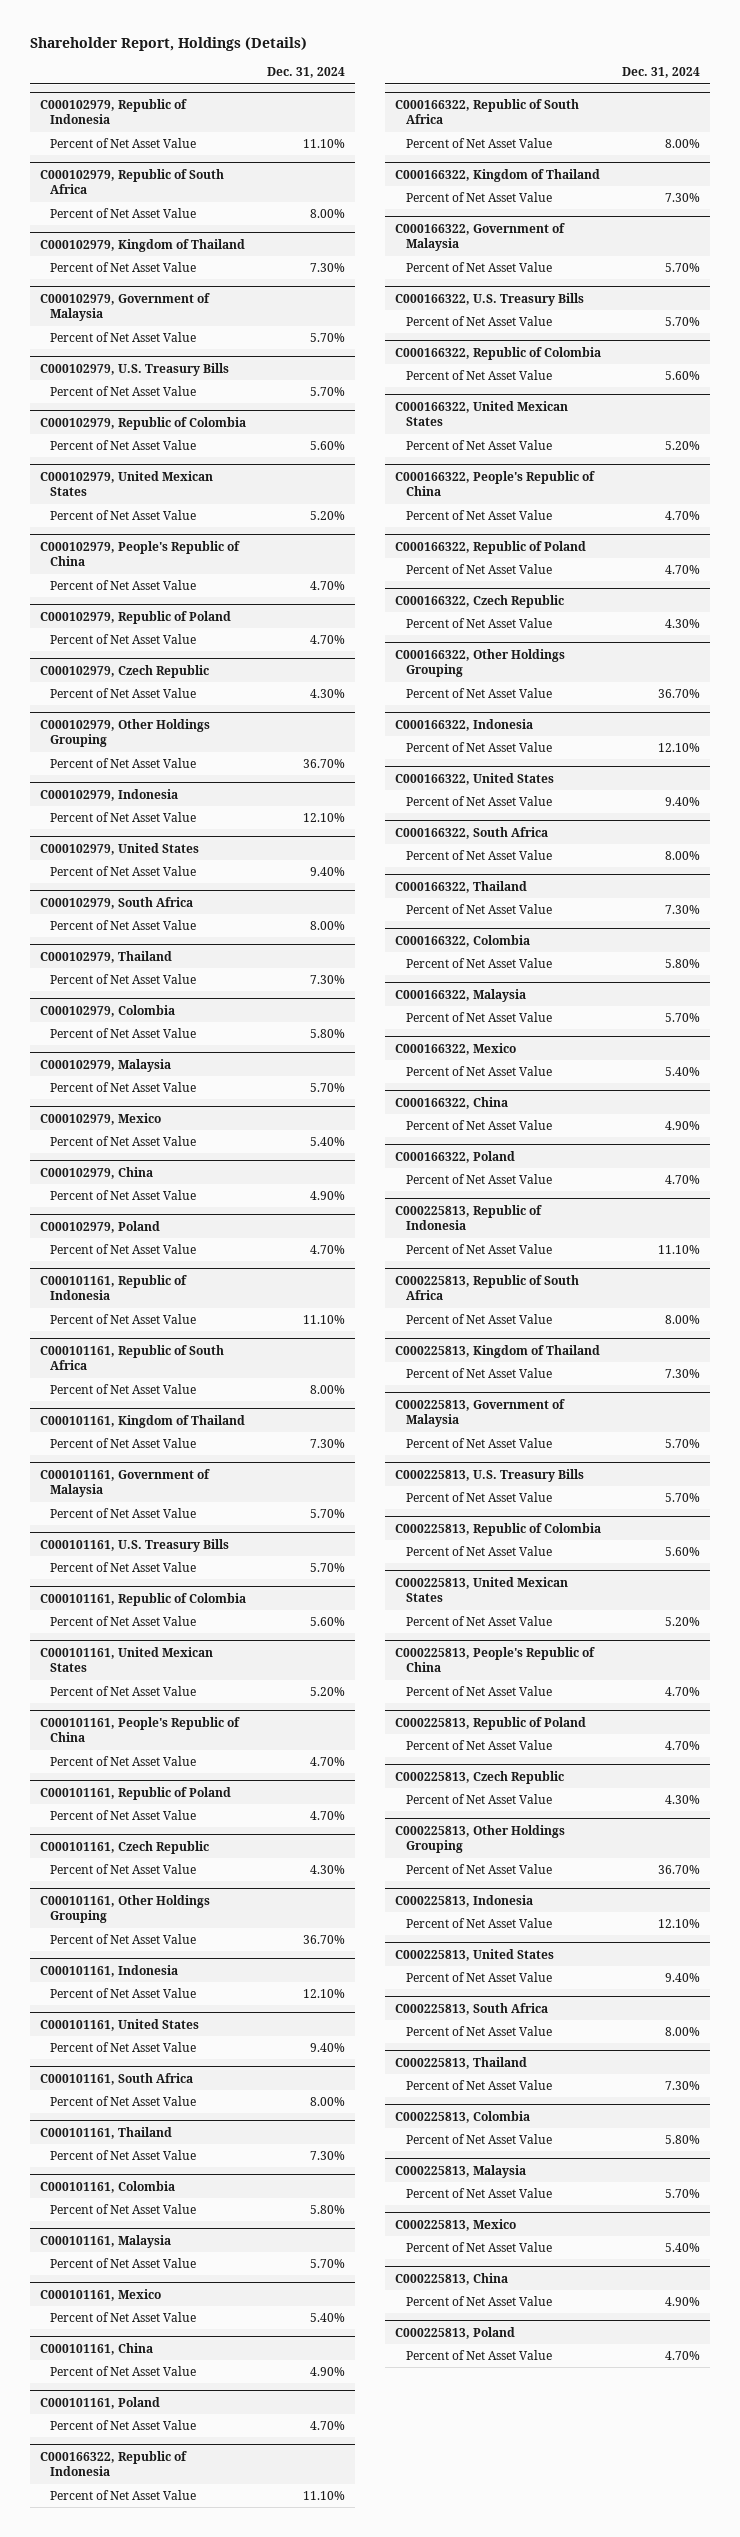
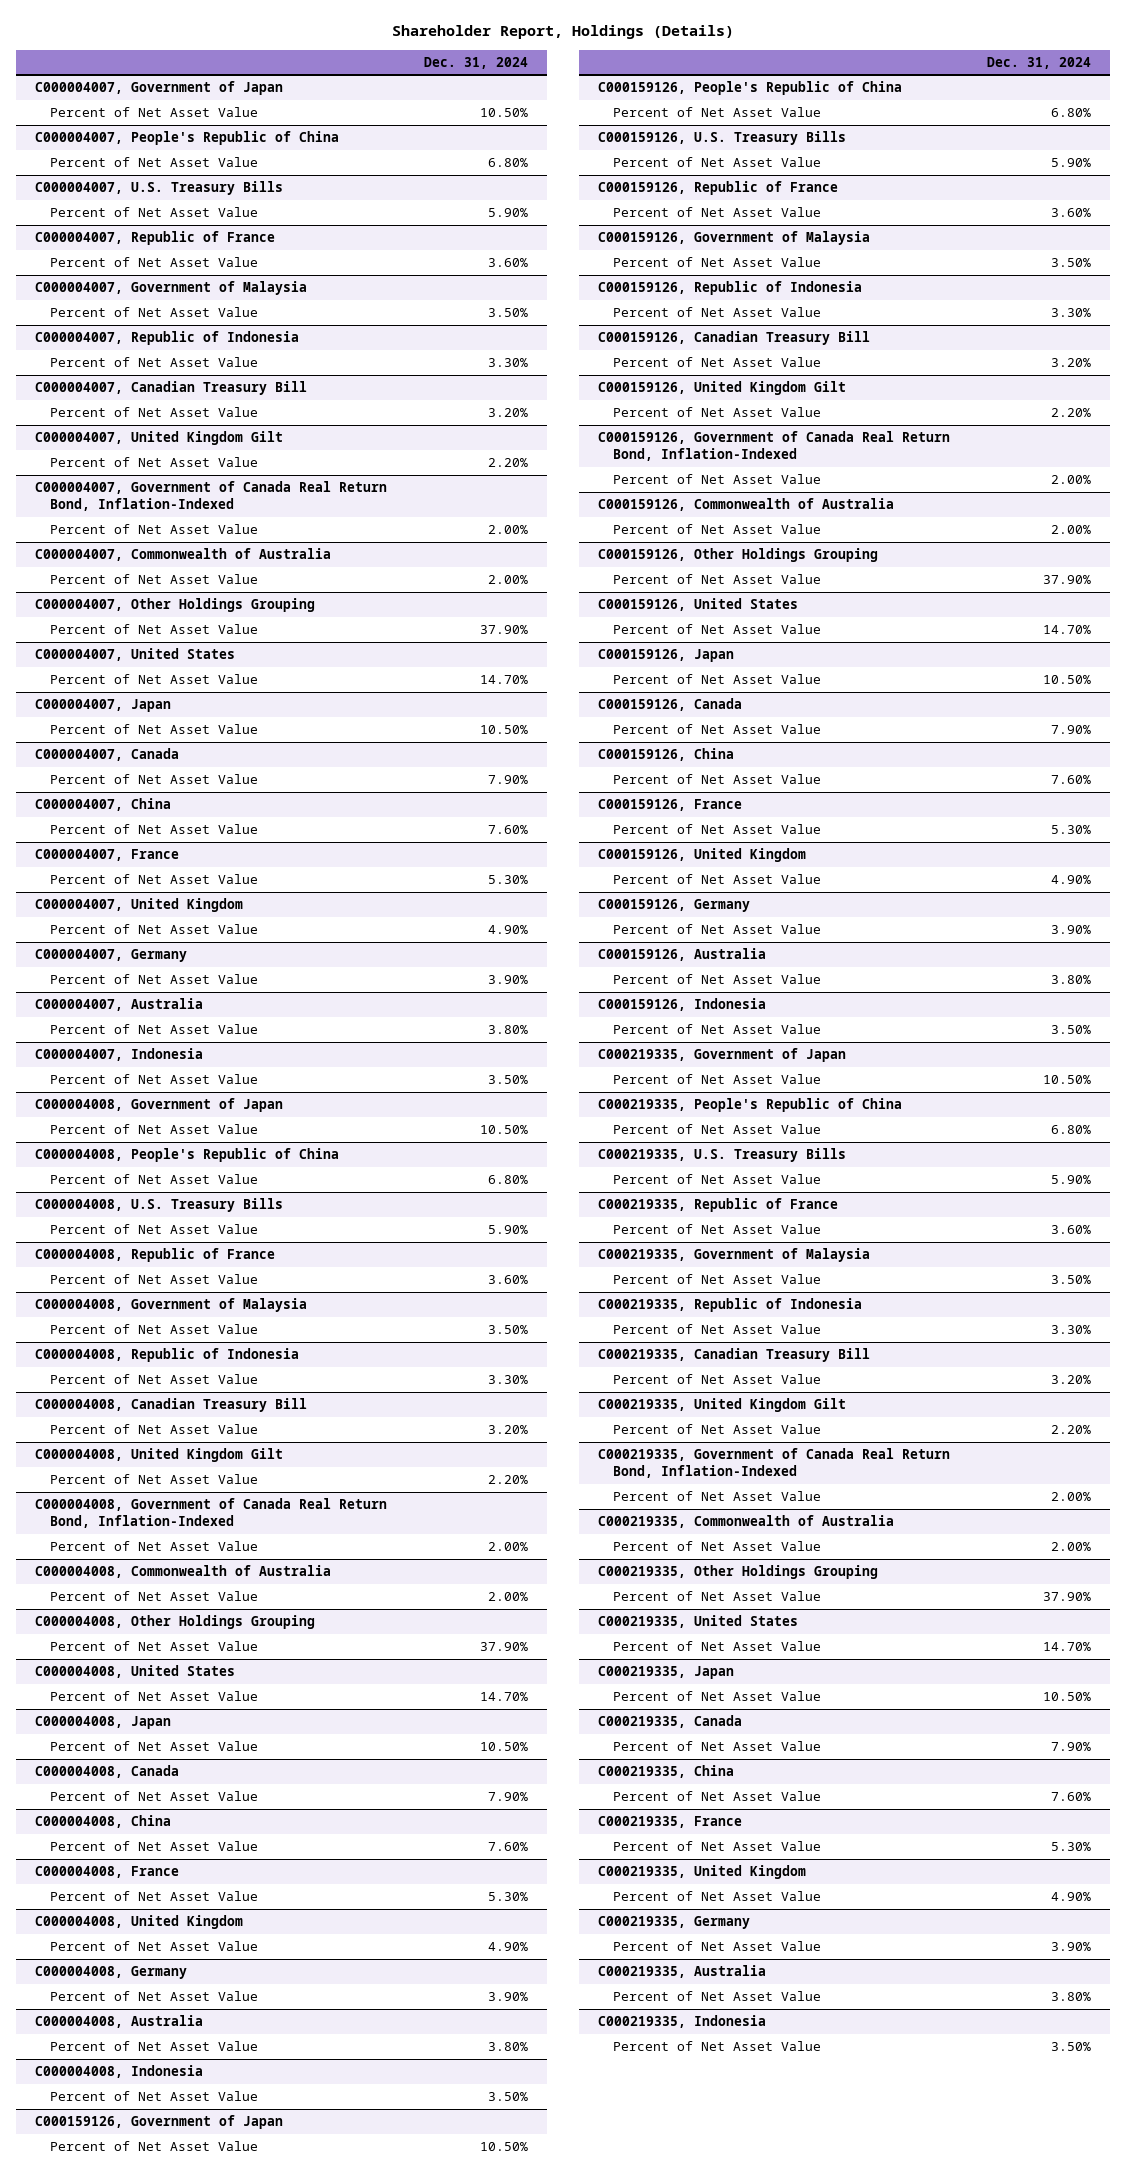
- C000102979, Republic of Indonesia
- Percent of Net Asset Value | 11.10%
- C000102979, Republic of South Africa
- Percent of Net Asset Value | 8.00%
- C000102979, Kingdom of Thailand
- Percent of Net Asset Value | 7.30%
- C000102979, Government of Malaysia
- Percent of Net Asset Value | 5.70%
- C000102979, U.S. Treasury Bills
- Percent of Net Asset Value | 5.70%
- C000102979, Republic of Colombia
- Percent of Net Asset Value | 5.60%
- C000102979, United Mexican States
- Percent of Net Asset Value | 5.20%
- C000102979, People's Republic of China
- Percent of Net Asset Value | 4.70%
- C000102979, Republic of Poland
- Percent of Net Asset Value | 4.70%
- C000102979, Czech Republic
- Percent of Net Asset Value | 4.30%
- C000102979, Other Holdings Grouping
- Percent of Net Asset Value | 36.70%
- C000102979, Indonesia
- Percent of Net Asset Value | 12.10%
- C000102979, United States
- Percent of Net Asset Value | 9.40%
- C000102979, South Africa
- Percent of Net Asset Value | 8.00%
- C000102979, Thailand
- Percent of Net Asset Value | 7.30%
- C000102979, Colombia
- Percent of Net Asset Value | 5.80%
- C000102979, Malaysia
- Percent of Net Asset Value | 5.70%
- C000102979, Mexico
- Percent of Net Asset Value | 5.40%
- C000102979, China
+ C000004007, Government of Japan
+ Percent of Net Asset Value | 10.50%
+ C000004007, People's Republic of China
+ Percent of Net Asset Value | 6.80%
+ C000004007, U.S. Treasury Bills
+ Percent of Net Asset Value | 5.90%
+ C000004007, Republic of France
+ Percent of Net Asset Value | 3.60%
+ C000004007, Government of Malaysia
+ Percent of Net Asset Value | 3.50%
+ C000004007, Republic of Indonesia
+ Percent of Net Asset Value | 3.30%
+ C000004007, Canadian Treasury Bill
+ Percent of Net Asset Value | 3.20%
+ C000004007, United Kingdom Gilt
+ Percent of Net Asset Value | 2.20%
+ C000004007, Government of Canada Real Return Bond, Inflation-Indexed
+ Percent of Net Asset Value | 2.00%
+ C000004007, Commonwealth of Australia
+ Percent of Net Asset Value | 2.00%
+ C000004007, Other Holdings Grouping
+ Percent of Net Asset Value | 37.90%
+ C000004007, United States
+ Percent of Net Asset Value | 14.70%
+ C000004007, Japan
+ Percent of Net Asset Value | 10.50%
+ C000004007, Canada
+ Percent of Net Asset Value | 7.90%
+ C000004007, China
+ Percent of Net Asset Value | 7.60%
+ C000004007, France
+ Percent of Net Asset Value | 5.30%
+ C000004007, United Kingdom
- C000102979, Poland
- Percent of Net Asset Value | 4.70%
- C000101161, Republic of Indonesia
- Percent of Net Asset Value | 11.10%
- C000101161, Republic of South Africa
- Percent of Net Asset Value | 8.00%
- C000101161, Kingdom of Thailand
- Percent of Net Asset Value | 7.30%
- C000101161, Government of Malaysia
- Percent of Net Asset Value | 5.70%
- C000101161, U.S. Treasury Bills
- Percent of Net Asset Value | 5.70%
- C000101161, Republic of Colombia
- Percent of Net Asset Value | 5.60%
- C000101161, United Mexican States
- Percent of Net Asset Value | 5.20%
- C000101161, People's Republic of China
- Percent of Net Asset Value | 4.70%
- C000101161, Republic of Poland
- Percent of Net Asset Value | 4.70%
- C000101161, Czech Republic
- Percent of Net Asset Value | 4.30%
- C000101161, Other Holdings Grouping
- Percent of Net Asset Value | 36.70%
- C000101161, Indonesia
- Percent of Net Asset Value | 12.10%
- C000101161, United States
- Percent of Net Asset Value | 9.40%
- C000101161, South Africa
- Percent of Net Asset Value | 8.00%
- C000101161, Thailand
- Percent of Net Asset Value | 7.30%
- C000101161, Colombia
- Percent of Net Asset Value | 5.80%
- C000101161, Malaysia
- Percent of Net Asset Value | 5.70%
- C000101161, Mexico
- Percent of Net Asset Value | 5.40%
- C000101161, China
+ C000004007, Germany
+ Percent of Net Asset Value | 3.90%
+ C000004007, Australia
+ Percent of Net Asset Value | 3.80%
+ C000004007, Indonesia
+ Percent of Net Asset Value | 3.50%
+ C000004008, Government of Japan
+ Percent of Net Asset Value | 10.50%
+ C000004008, People's Republic of China
+ Percent of Net Asset Value | 6.80%
+ C000004008, U.S. Treasury Bills
+ Percent of Net Asset Value | 5.90%
+ C000004008, Republic of France
+ Percent of Net Asset Value | 3.60%
+ C000004008, Government of Malaysia
+ Percent of Net Asset Value | 3.50%
+ C000004008, Republic of Indonesia
+ Percent of Net Asset Value | 3.30%
+ C000004008, Canadian Treasury Bill
+ Percent of Net Asset Value | 3.20%
+ C000004008, United Kingdom Gilt
+ Percent of Net Asset Value | 2.20%
+ C000004008, Government of Canada Real Return Bond, Inflation-Indexed
+ Percent of Net Asset Value | 2.00%
+ C000004008, Commonwealth of Australia
+ Percent of Net Asset Value | 2.00%
+ C000004008, Other Holdings Grouping
+ Percent of Net Asset Value | 37.90%
+ C000004008, United States
+ Percent of Net Asset Value | 14.70%
+ C000004008, Japan
+ Percent of Net Asset Value | 10.50%
+ C000004008, Canada
+ Percent of Net Asset Value | 7.90%
+ C000004008, China
+ Percent of Net Asset Value | 7.60%
+ C000004008, France
+ Percent of Net Asset Value | 5.30%
+ C000004008, United Kingdom
- C000101161, Poland
- Percent of Net Asset Value | 4.70%
- C000166322, Republic of Indonesia
- Percent of Net Asset Value | 11.10%
- C000166322, Republic of South Africa
- Percent of Net Asset Value | 8.00%
- C000166322, Kingdom of Thailand
- Percent of Net Asset Value | 7.30%
- C000166322, Government of Malaysia
- Percent of Net Asset Value | 5.70%
- C000166322, U.S. Treasury Bills
- Percent of Net Asset Value | 5.70%
- C000166322, Republic of Colombia
- Percent of Net Asset Value | 5.60%
- C000166322, United Mexican States
- Percent of Net Asset Value | 5.20%
- C000166322, People's Republic of China
- Percent of Net Asset Value | 4.70%
- C000166322, Republic of Poland
- Percent of Net Asset Value | 4.70%
- C000166322, Czech Republic
- Percent of Net Asset Value | 4.30%
- C000166322, Other Holdings Grouping
- Percent of Net Asset Value | 36.70%
- C000166322, Indonesia
- Percent of Net Asset Value | 12.10%
- C000166322, United States
- Percent of Net Asset Value | 9.40%
- C000166322, South Africa
- Percent of Net Asset Value | 8.00%
- C000166322, Thailand
- Percent of Net Asset Value | 7.30%
- C000166322, Colombia
- Percent of Net Asset Value | 5.80%
- C000166322, Malaysia
- Percent of Net Asset Value | 5.70%
- C000166322, Mexico
- Percent of Net Asset Value | 5.40%
- C000166322, China
+ C000004008, Germany
+ Percent of Net Asset Value | 3.90%
+ C000004008, Australia
+ Percent of Net Asset Value | 3.80%
+ C000004008, Indonesia
+ Percent of Net Asset Value | 3.50%
+ C000159126, Government of Japan
+ Percent of Net Asset Value | 10.50%
+ C000159126, People's Republic of China
+ Percent of Net Asset Value | 6.80%
+ C000159126, U.S. Treasury Bills
+ Percent of Net Asset Value | 5.90%
+ C000159126, Republic of France
+ Percent of Net Asset Value | 3.60%
+ C000159126, Government of Malaysia
+ Percent of Net Asset Value | 3.50%
+ C000159126, Republic of Indonesia
+ Percent of Net Asset Value | 3.30%
+ C000159126, Canadian Treasury Bill
+ Percent of Net Asset Value | 3.20%
+ C000159126, United Kingdom Gilt
+ Percent of Net Asset Value | 2.20%
+ C000159126, Government of Canada Real Return Bond, Inflation-Indexed
+ Percent of Net Asset Value | 2.00%
+ C000159126, Commonwealth of Australia
+ Percent of Net Asset Value | 2.00%
+ C000159126, Other Holdings Grouping
+ Percent of Net Asset Value | 37.90%
+ C000159126, United States
+ Percent of Net Asset Value | 14.70%
+ C000159126, Japan
+ Percent of Net Asset Value | 10.50%
+ C000159126, Canada
+ Percent of Net Asset Value | 7.90%
+ C000159126, China
+ Percent of Net Asset Value | 7.60%
+ C000159126, France
+ Percent of Net Asset Value | 5.30%
+ C000159126, United Kingdom
- C000166322, Poland
- Percent of Net Asset Value | 4.70%
- C000225813, Republic of Indonesia
- Percent of Net Asset Value | 11.10%
- C000225813, Republic of South Africa
- Percent of Net Asset Value | 8.00%
- C000225813, Kingdom of Thailand
- Percent of Net Asset Value | 7.30%
- C000225813, Government of Malaysia
- Percent of Net Asset Value | 5.70%
- C000225813, U.S. Treasury Bills
- Percent of Net Asset Value | 5.70%
- C000225813, Republic of Colombia
- Percent of Net Asset Value | 5.60%
- C000225813, United Mexican States
- Percent of Net Asset Value | 5.20%
- C000225813, People's Republic of China
- Percent of Net Asset Value | 4.70%
- C000225813, Republic of Poland
- Percent of Net Asset Value | 4.70%
- C000225813, Czech Republic
- Percent of Net Asset Value | 4.30%
- C000225813, Other Holdings Grouping
- Percent of Net Asset Value | 36.70%
- C000225813, Indonesia
- Percent of Net Asset Value | 12.10%
- C000225813, United States
- Percent of Net Asset Value | 9.40%
- C000225813, South Africa
- Percent of Net Asset Value | 8.00%
- C000225813, Thailand
- Percent of Net Asset Value | 7.30%
- C000225813, Colombia
- Percent of Net Asset Value | 5.80%
- C000225813, Malaysia
- Percent of Net Asset Value | 5.70%
- C000225813, Mexico
- Percent of Net Asset Value | 5.40%
- C000225813, China
+ C000159126, Germany
+ Percent of Net Asset Value | 3.90%
+ C000159126, Australia
+ Percent of Net Asset Value | 3.80%
+ C000159126, Indonesia
+ Percent of Net Asset Value | 3.50%
+ C000219335, Government of Japan
+ Percent of Net Asset Value | 10.50%
+ C000219335, People's Republic of China
+ Percent of Net Asset Value | 6.80%
+ C000219335, U.S. Treasury Bills
+ Percent of Net Asset Value | 5.90%
+ C000219335, Republic of France
+ Percent of Net Asset Value | 3.60%
+ C000219335, Government of Malaysia
+ Percent of Net Asset Value | 3.50%
+ C000219335, Republic of Indonesia
+ Percent of Net Asset Value | 3.30%
+ C000219335, Canadian Treasury Bill
+ Percent of Net Asset Value | 3.20%
+ C000219335, United Kingdom Gilt
+ Percent of Net Asset Value | 2.20%
+ C000219335, Government of Canada Real Return Bond, Inflation-Indexed
+ Percent of Net Asset Value | 2.00%
+ C000219335, Commonwealth of Australia
+ Percent of Net Asset Value | 2.00%
+ C000219335, Other Holdings Grouping
+ Percent of Net Asset Value | 37.90%
+ C000219335, United States
+ Percent of Net Asset Value | 14.70%
+ C000219335, Japan
+ Percent of Net Asset Value | 10.50%
+ C000219335, Canada
+ Percent of Net Asset Value | 7.90%
+ C000219335, China
+ Percent of Net Asset Value | 7.60%
+ C000219335, France
+ Percent of Net Asset Value | 5.30%
+ C000219335, United Kingdom
- C000225813, Poland
- Percent of Net Asset Value | 4.70%
+ C000219335, Germany
+ Percent of Net Asset Value | 3.90%
+ C000219335, Australia
+ Percent of Net Asset Value | 3.80%
+ C000219335, Indonesia
+ Percent of Net Asset Value | 3.50%

